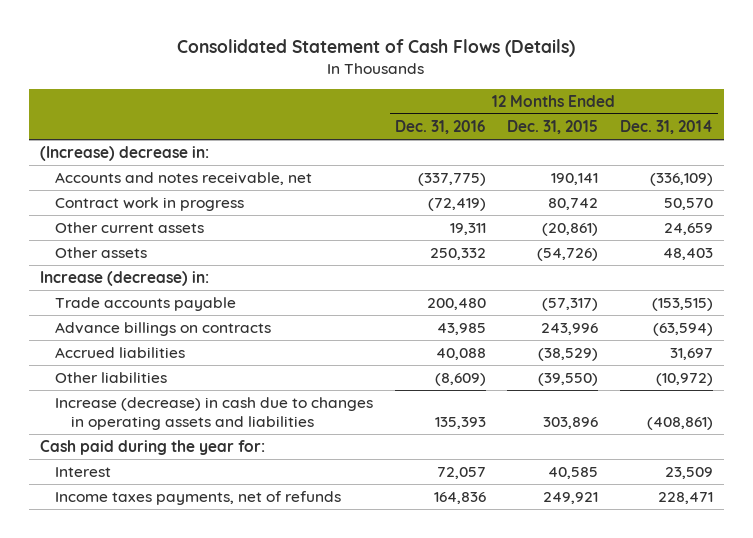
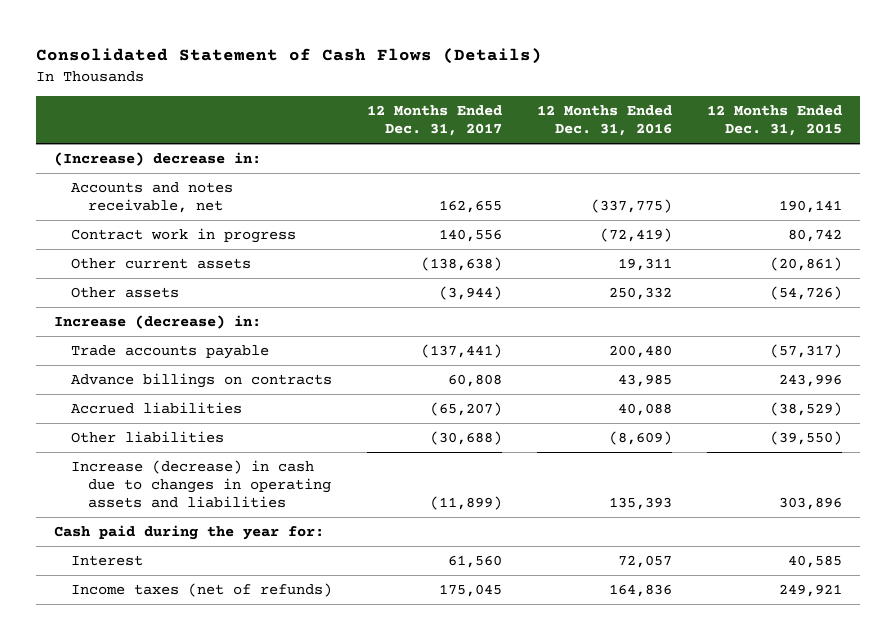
- | 12 Months Ended Dec. 31, 2016 | 12 Months Ended Dec. 31, 2015 | 12 Months Ended Dec. 31, 2014
+ | 12 Months Ended Dec. 31, 2017 | 12 Months Ended Dec. 31, 2016 | 12 Months Ended Dec. 31, 2015
- Income taxes payments, net of refunds | 164,836 | 249,921 | 228,471
+ Income taxes (net of refunds) | 175,045 | 164,836 | 249,921

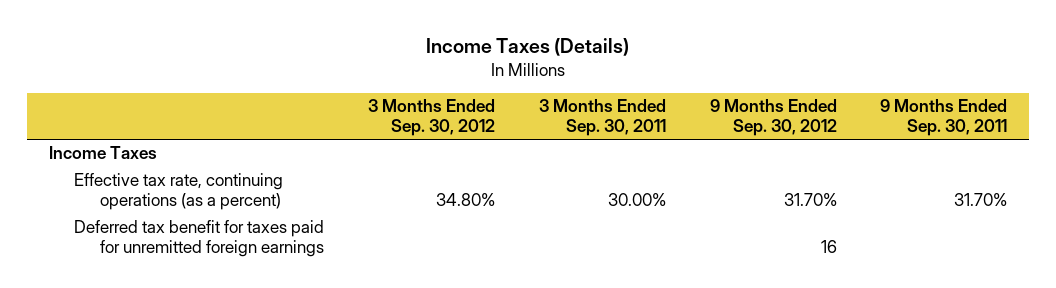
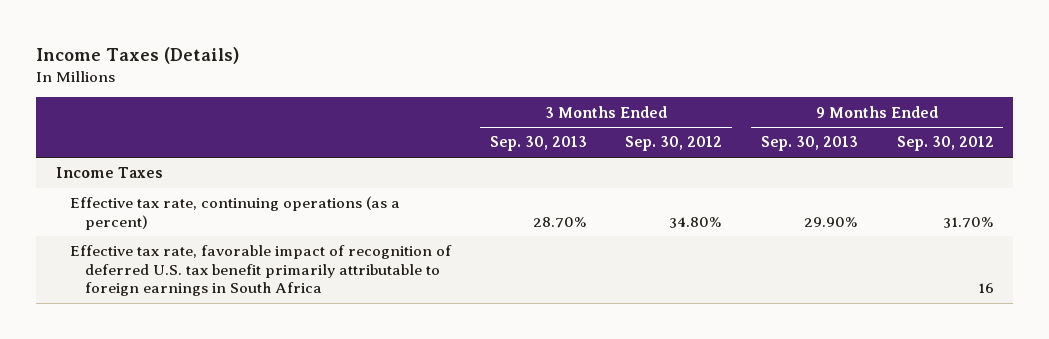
- | 3 Months Ended Sep. 30, 2012 | 3 Months Ended Sep. 30, 2011 | 9 Months Ended Sep. 30, 2012 | 9 Months Ended Sep. 30, 2011
+ | 3 Months Ended Sep. 30, 2013 | 3 Months Ended Sep. 30, 2012 | 9 Months Ended Sep. 30, 2013 | 9 Months Ended Sep. 30, 2012
- Deferred tax benefit for taxes paid for unremitted foreign earnings | | | 16 |
+ Effective tax rate, favorable impact of recognition of deferred U.S. tax benefit primarily attributable to foreign earnings in South Africa | | | | 16

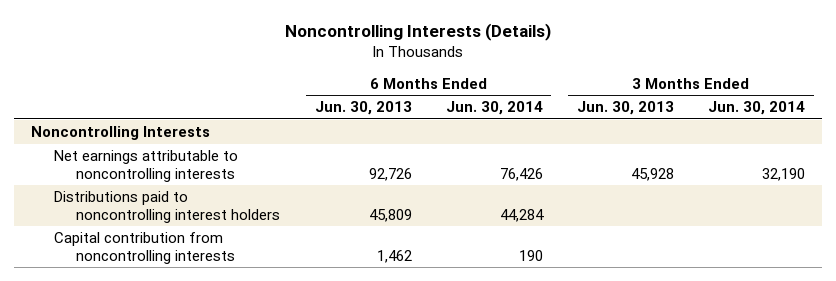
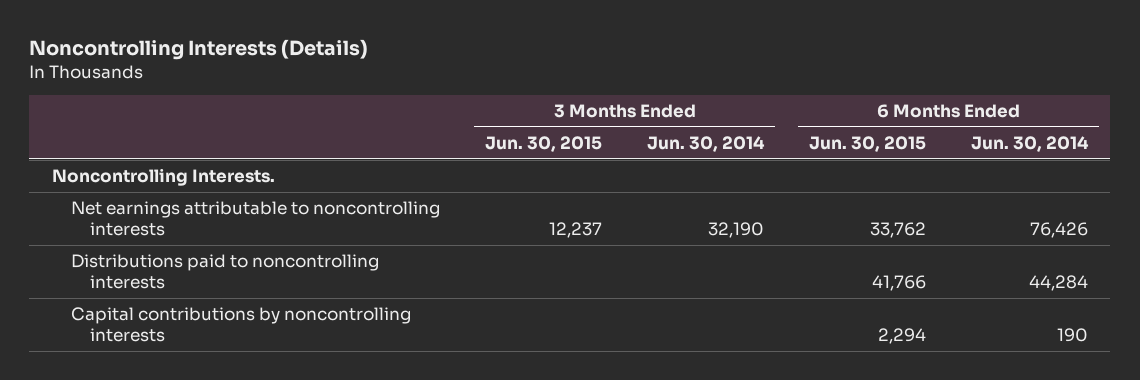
- | 6 Months Ended Jun. 30, 2013 | 6 Months Ended Jun. 30, 2014 | 3 Months Ended Jun. 30, 2013 | 3 Months Ended Jun. 30, 2014
+ | 3 Months Ended Jun. 30, 2015 | 3 Months Ended Jun. 30, 2014 | 6 Months Ended Jun. 30, 2015 | 6 Months Ended Jun. 30, 2014
- Noncontrolling Interests
+ Noncontrolling Interests.
- Distributions paid to noncontrolling interest holders | 45,809 | 44,284 | |
- Capital contribution from noncontrolling interests | 1,462 | 190 | |
+ Distributions paid to noncontrolling interests | | | 41,766 | 44,284
+ Capital contributions by noncontrolling interests | | | 2,294 | 190

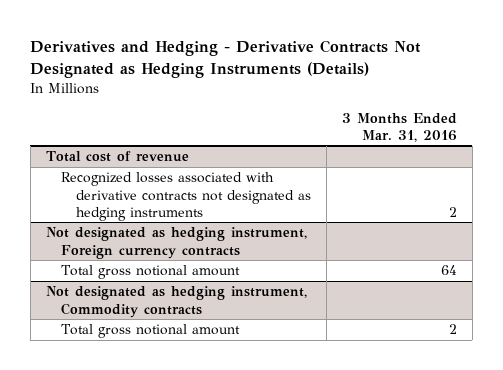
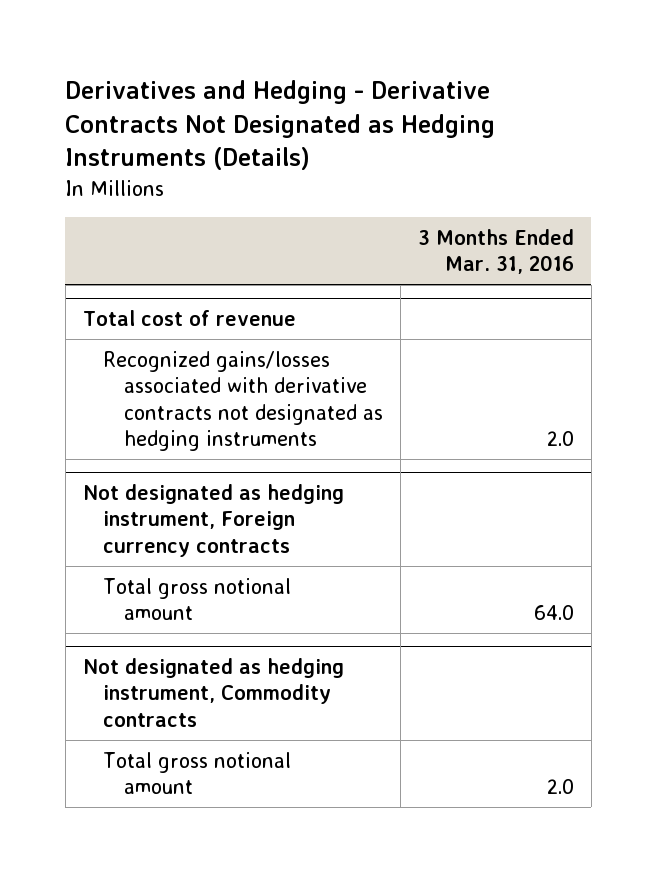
@ Total cost of revenue
- Recognized losses associated with derivative contracts not designated as hedging instruments | 2
+ Recognized gains/losses associated with derivative contracts not designated as hedging instruments | 2.0
@ Not designated as hedging instrument, Foreign currency contracts
- Total gross notional amount | 64
+ Total gross notional amount | 64.0
@ Not designated as hedging instrument, Commodity contracts
- Total gross notional amount | 2
+ Total gross notional amount | 2.0

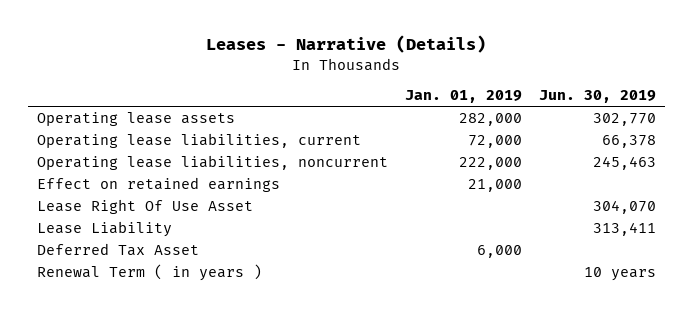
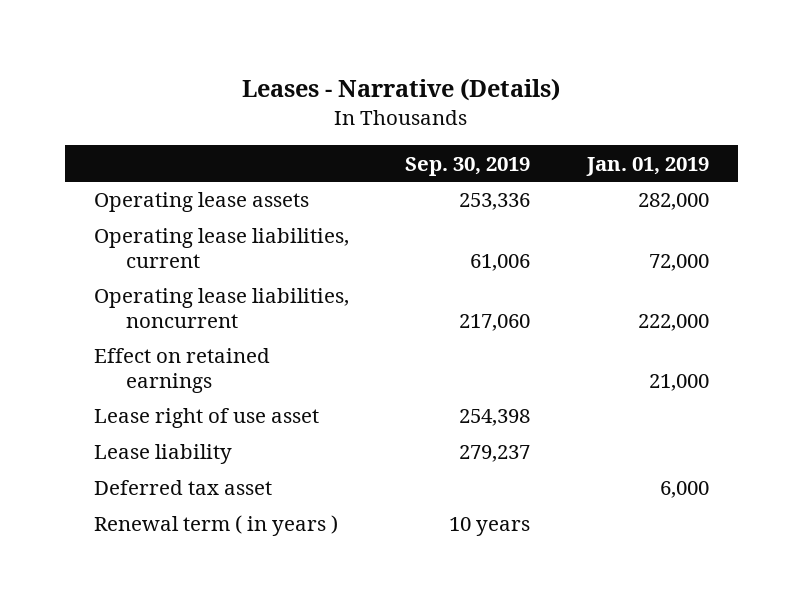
- | Jan. 01, 2019 | Jun. 30, 2019
+ | Sep. 30, 2019 | Jan. 01, 2019
- Lease Right Of Use Asset | | 304,070
- Lease Liability | | 313,411
- Deferred Tax Asset | 6,000 |
- Renewal Term ( in years ) | | 10 years
+ Lease right of use asset | 254,398 |
+ Lease liability | 279,237 |
+ Deferred tax asset | | 6,000
+ Renewal term ( in years ) | 10 years |

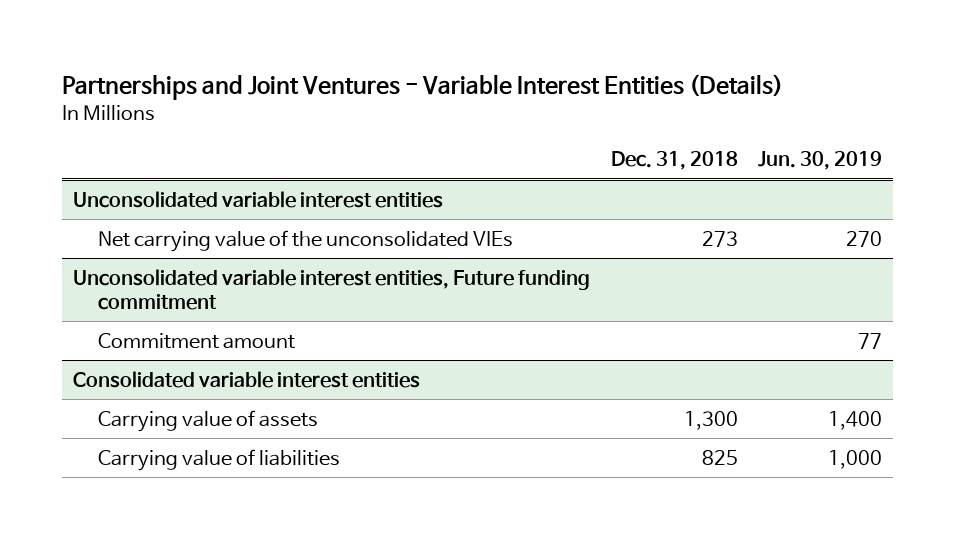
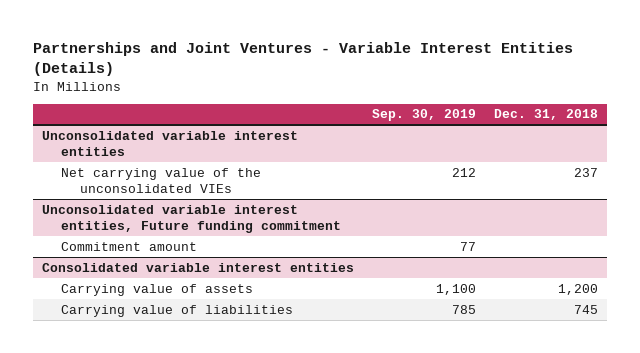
- | Dec. 31, 2018 | Jun. 30, 2019
+ | Sep. 30, 2019 | Dec. 31, 2018
@ Unconsolidated variable interest entities
- Net carrying value of the unconsolidated VIEs | 273 | 270
+ Net carrying value of the unconsolidated VIEs | 212 | 237
@ Consolidated variable interest entities
- Carrying value of assets | 1,300 | 1,400
- Carrying value of liabilities | 825 | 1,000
+ Carrying value of assets | 1,100 | 1,200
+ Carrying value of liabilities | 785 | 745

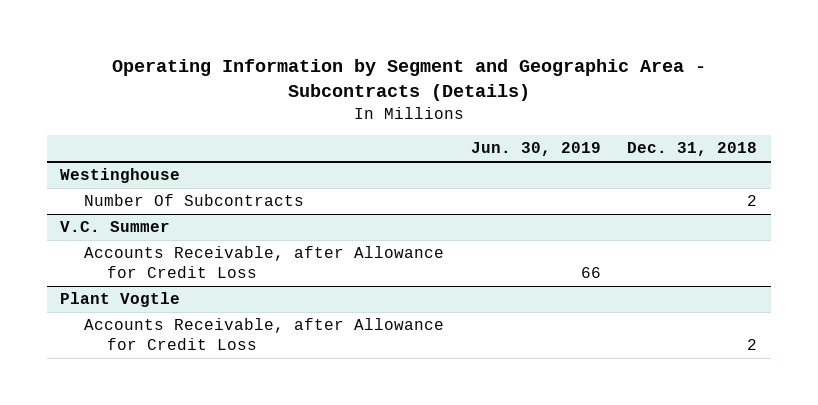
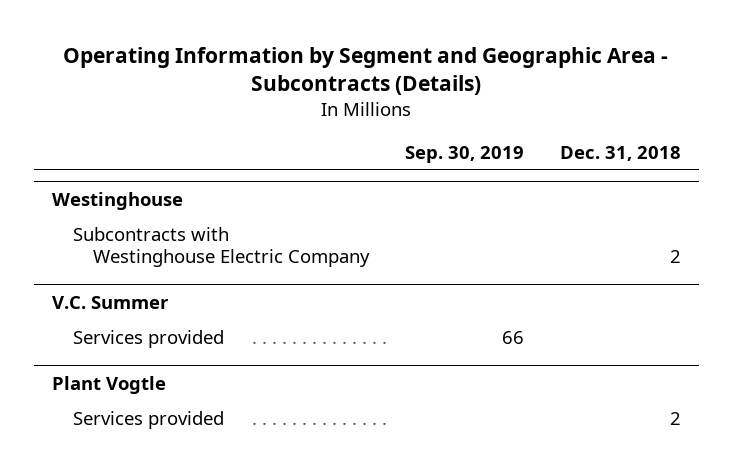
- | Jun. 30, 2019 | Dec. 31, 2018
+ | Sep. 30, 2019 | Dec. 31, 2018
@ Westinghouse
- Number Of Subcontracts | | 2
+ Subcontracts with Westinghouse Electric Company | | 2
@ V.C. Summer
- Accounts Receivable, after Allowance for Credit Loss | 66 |
+ Services provided | 66 |
@ Plant Vogtle
- Accounts Receivable, after Allowance for Credit Loss | | 2
+ Services provided | | 2

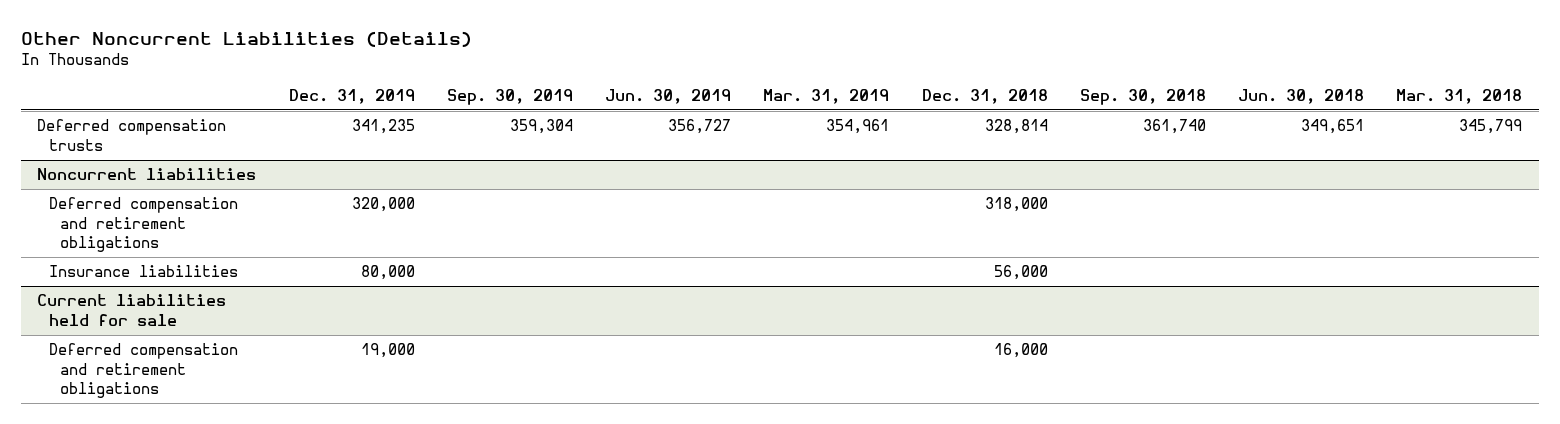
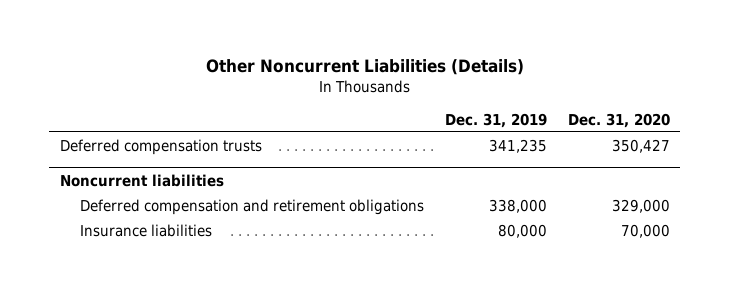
- | Dec. 31, 2019 | Sep. 30, 2019 | Jun. 30, 2019 | Mar. 31, 2019 | Dec. 31, 2018 | Sep. 30, 2018 | Jun. 30, 2018 | Mar. 31, 2018
+ | Dec. 31, 2019 | Dec. 31, 2020
@ Noncurrent liabilities
- Deferred compensation and retirement obligations | 320,000 | | | | 318,000 | | |
+ Deferred compensation and retirement obligations | 338,000 | 329,000
- Current liabilities held for sale
- Deferred compensation and retirement obligations | 19,000 | | | | 16,000 | | |

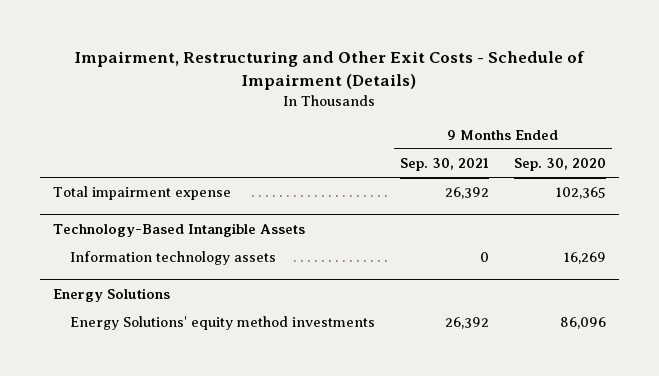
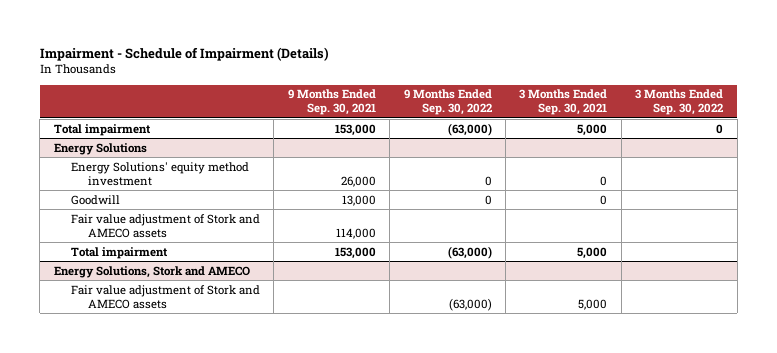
- Impairment, Restructuring and Other Exit Costs - Schedule of Impairment (Details)
+ Impairment - Schedule of Impairment (Details)
- | 9 Months Ended Sep. 30, 2021 | 9 Months Ended Sep. 30, 2020
+ | 9 Months Ended Sep. 30, 2021 | 9 Months Ended Sep. 30, 2022 | 3 Months Ended Sep. 30, 2021 | 3 Months Ended Sep. 30, 2022
- Total impairment expense | 26,392 | 102,365
- Technology-Based Intangible Assets
- Information technology assets | 0 | 16,269
+ Total impairment | 153,000 | (63,000) | 5,000 | 0
@ Energy Solutions
- Energy Solutions' equity method investments | 26,392 | 86,096
+ Energy Solutions' equity method investment | 26,000 | 0 | 0 |
+ Goodwill | 13,000 | 0 | 0 |
+ Fair value adjustment of Stork and AMECO assets | 114,000 | | |
+ Total impairment | 153,000 | (63,000) | 5,000 |
+ Energy Solutions, Stork and AMECO
+ Fair value adjustment of Stork and AMECO assets | | (63,000) | 5,000 |

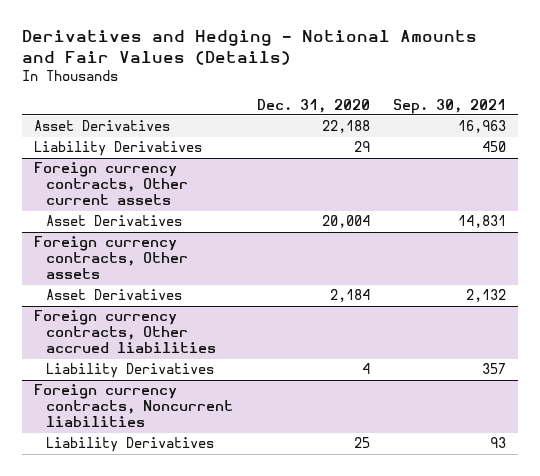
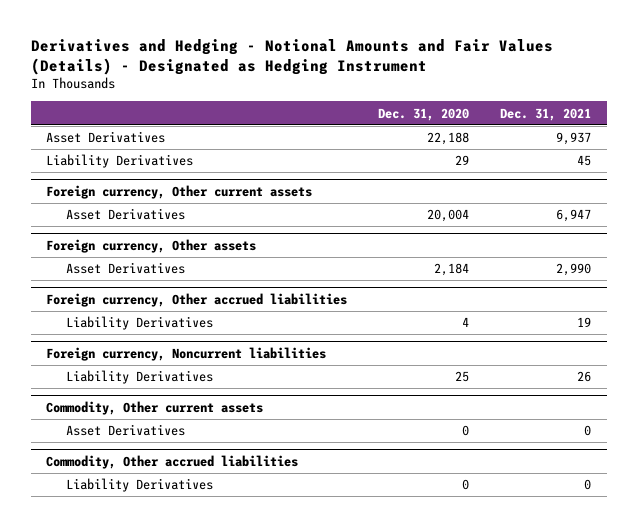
- Derivatives and Hedging - Notional Amounts and Fair Values (Details)
+ Derivatives and Hedging - Notional Amounts and Fair Values (Details) - Designated as Hedging Instrument
- | Dec. 31, 2020 | Sep. 30, 2021
+ | Dec. 31, 2020 | Dec. 31, 2021
- Foreign currency contracts, Other current assets
+ Foreign currency, Other current assets
- Foreign currency contracts, Other assets
+ Foreign currency, Other assets
- Foreign currency contracts, Other accrued liabilities
+ Foreign currency, Other accrued liabilities
- Foreign currency contracts, Noncurrent liabilities
+ Foreign currency, Noncurrent liabilities
+ Commodity, Other current assets
+ Asset Derivatives | 0 | 0
+ Commodity, Other accrued liabilities
+ Liability Derivatives | 0 | 0

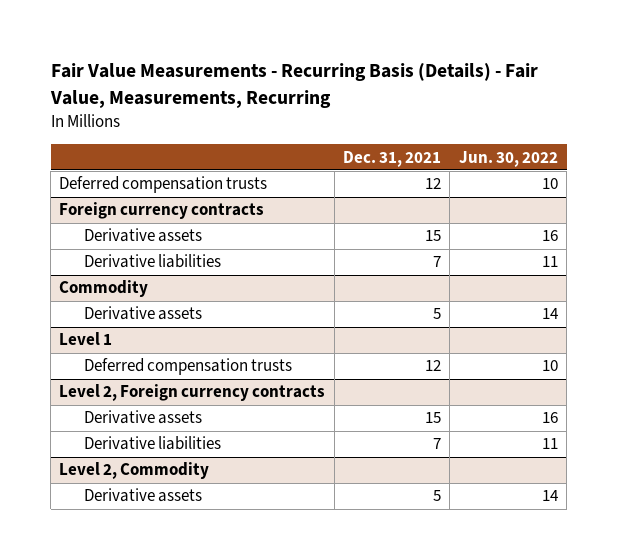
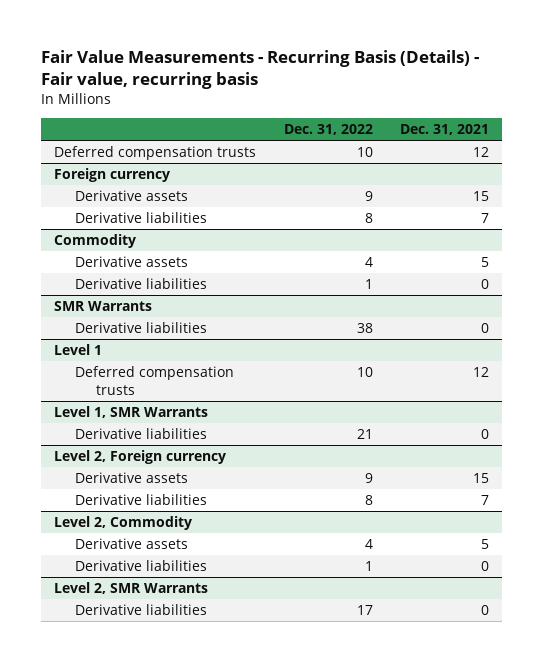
- Fair Value Measurements - Recurring Basis (Details) - Fair Value, Measurements, Recurring
+ Fair Value Measurements - Recurring Basis (Details) - Fair value, recurring basis
- | Dec. 31, 2021 | Jun. 30, 2022
+ | Dec. 31, 2022 | Dec. 31, 2021
- Foreign currency contracts
+ Foreign currency
@ Commodity
+ Derivative liabilities | 1 | 0
+ SMR Warrants
+ Derivative liabilities | 38 | 0
- Level 2, Foreign currency contracts
+ Level 1, SMR Warrants
+ Derivative liabilities | 21 | 0
+ Level 2, Foreign currency
@ Level 2, Commodity
+ Derivative liabilities | 1 | 0
+ Level 2, SMR Warrants
+ Derivative liabilities | 17 | 0

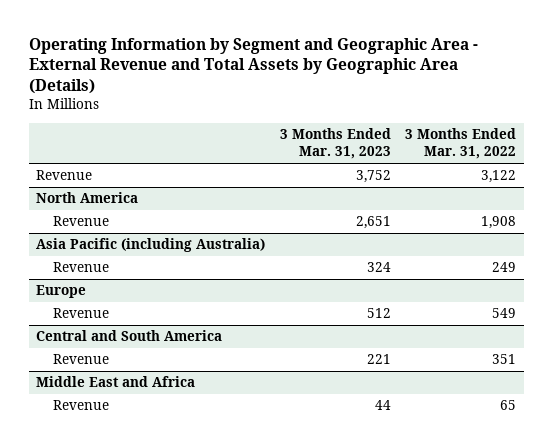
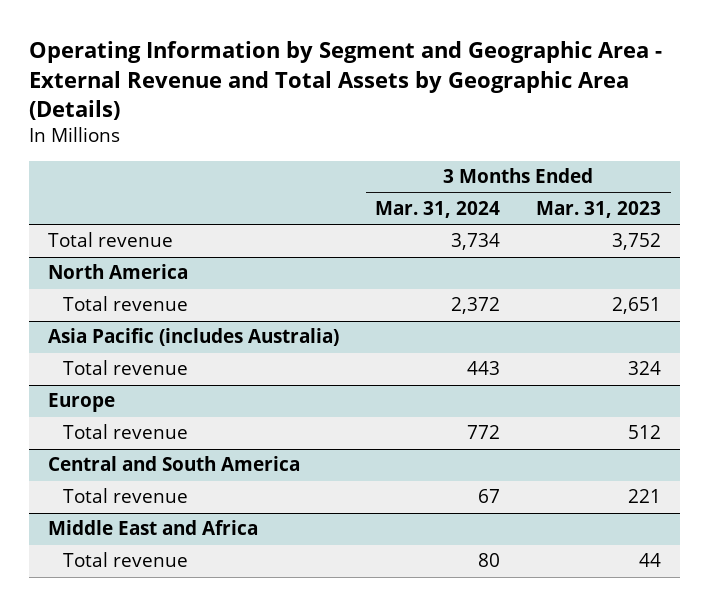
- | 3 Months Ended Mar. 31, 2023 | 3 Months Ended Mar. 31, 2022
+ | 3 Months Ended Mar. 31, 2024 | 3 Months Ended Mar. 31, 2023
- Revenue | 3,752 | 3,122
+ Total revenue | 3,734 | 3,752
@ North America
- Revenue | 2,651 | 1,908
- Asia Pacific (including Australia)
- Revenue | 324 | 249
@ North America
+ Total revenue | 2,372 | 2,651
+ Asia Pacific (includes Australia)
+ Total revenue | 443 | 324
@ Europe
- Revenue | 512 | 549
+ Total revenue | 772 | 512
@ Central and South America
- Revenue | 221 | 351
+ Total revenue | 67 | 221
@ Middle East and Africa
- Revenue | 44 | 65
+ Total revenue | 80 | 44

